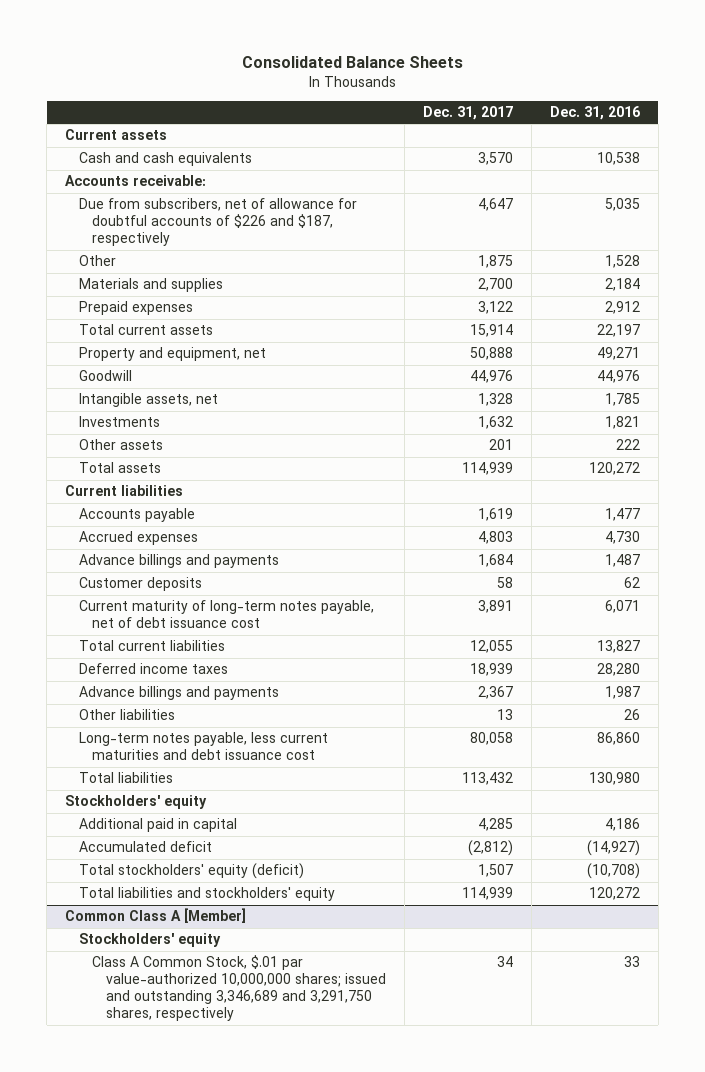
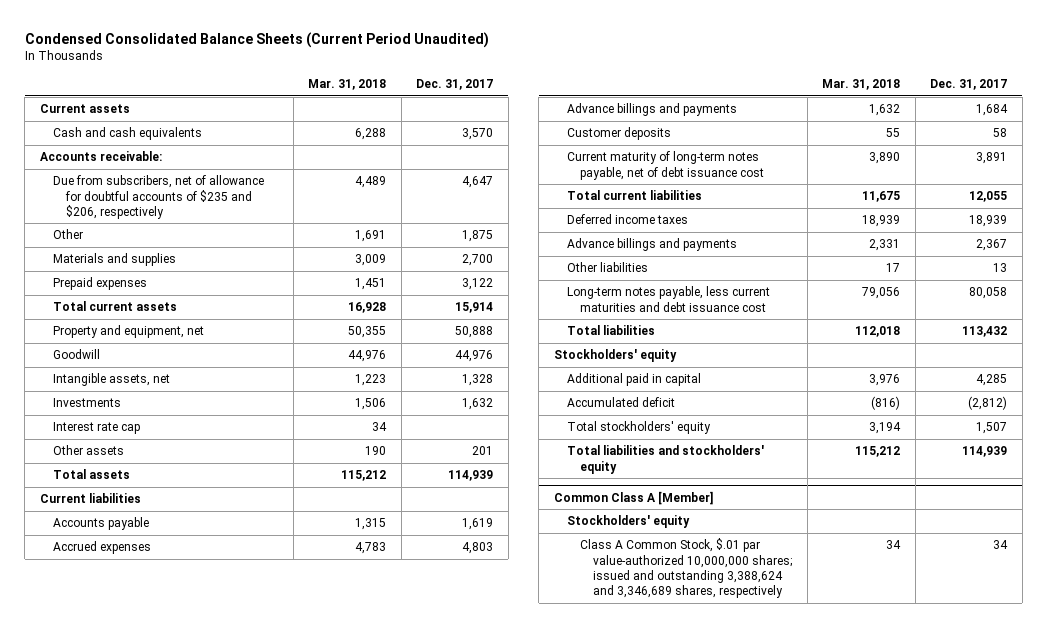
- Consolidated Balance Sheets
+ Condensed Consolidated Balance Sheets (Current Period Unaudited)
- | Dec. 31, 2017 | Dec. 31, 2016
+ | Mar. 31, 2018 | Dec. 31, 2017
- Due from subscribers, net of allowance for doubtful accounts of $226 and $187, respectively | 4,647 | 5,035
+ Due from subscribers, net of allowance for doubtful accounts of $235 and $206, respectively | 4,489 | 4,647
+ Interest rate cap | 34 |
- Total stockholders' equity (deficit) | 1,507 | (10,708)
+ Total stockholders' equity | 3,194 | 1,507
@ Common Class A [Member]
- Class A Common Stock, $.01 par value-authorized 10,000,000 shares; issued and outstanding 3,346,689 and 3,291,750 shares, respectively | 34 | 33
+ Class A Common Stock, $.01 par value-authorized 10,000,000 shares; issued and outstanding 3,388,624 and 3,346,689 shares, respectively | 34 | 34

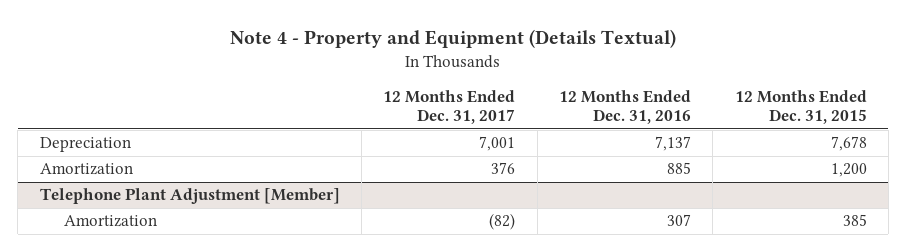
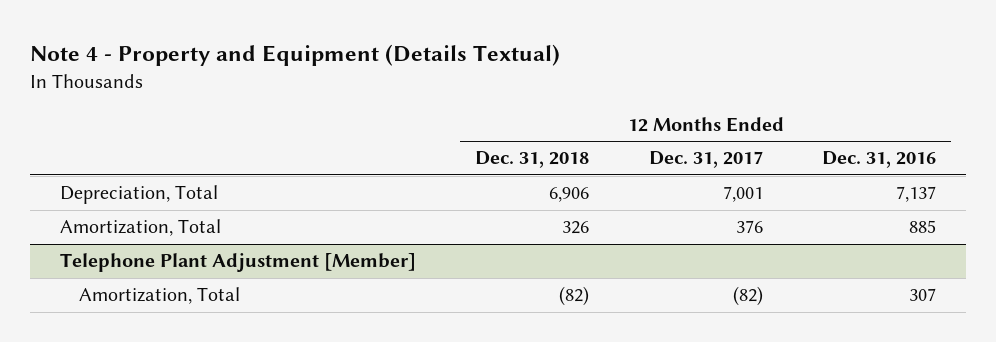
- | 12 Months Ended Dec. 31, 2017 | 12 Months Ended Dec. 31, 2016 | 12 Months Ended Dec. 31, 2015
+ | 12 Months Ended Dec. 31, 2018 | 12 Months Ended Dec. 31, 2017 | 12 Months Ended Dec. 31, 2016
- Depreciation | 7,001 | 7,137 | 7,678
- Amortization | 376 | 885 | 1,200
+ Depreciation, Total | 6,906 | 7,001 | 7,137
+ Amortization, Total | 326 | 376 | 885
@ Telephone Plant Adjustment [Member]
- Amortization | (82) | 307 | 385
+ Amortization, Total | (82) | (82) | 307

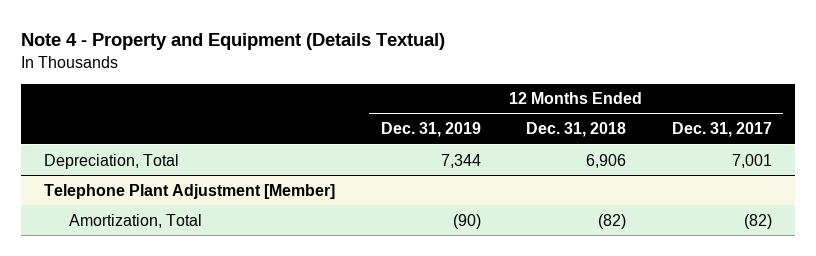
- | 12 Months Ended Dec. 31, 2018 | 12 Months Ended Dec. 31, 2017 | 12 Months Ended Dec. 31, 2016
+ | 12 Months Ended Dec. 31, 2019 | 12 Months Ended Dec. 31, 2018 | 12 Months Ended Dec. 31, 2017
- Amortization, Total | 326 | 376 | 885

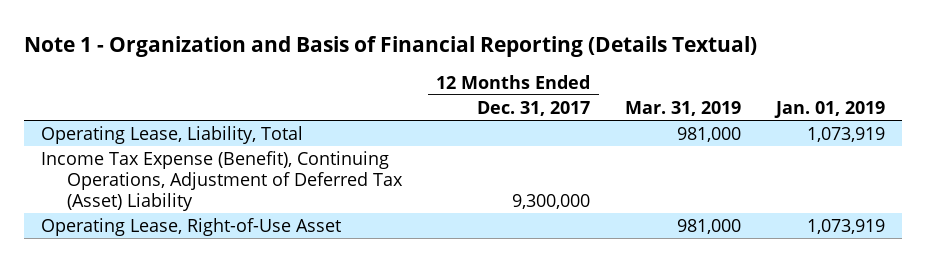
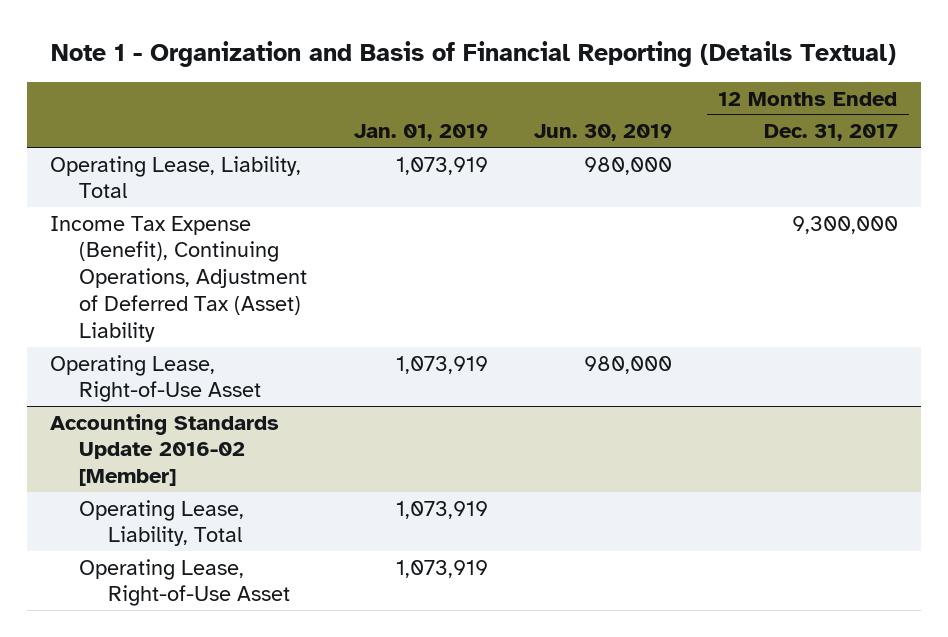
- | 12 Months Ended Dec. 31, 2017 | Mar. 31, 2019 | Jan. 01, 2019
+ | Jan. 01, 2019 | Jun. 30, 2019 | 12 Months Ended Dec. 31, 2017
+ Accounting Standards Update 2016-02 [Member]
+ Operating Lease, Liability, Total | 1,073,919 | |
+ Operating Lease, Right-of-Use Asset | 1,073,919 | |

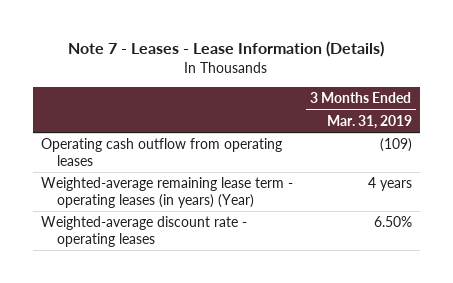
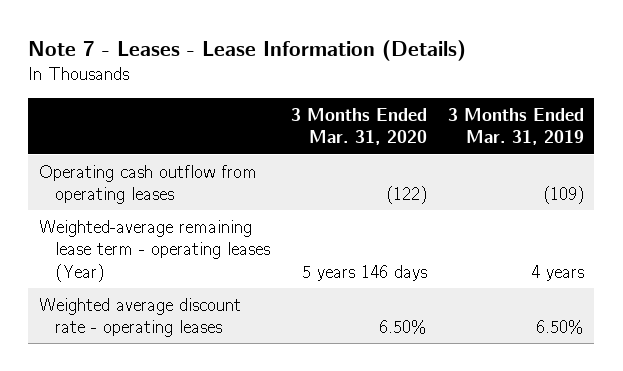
- | 3 Months Ended Mar. 31, 2019
+ | 3 Months Ended Mar. 31, 2020 | 3 Months Ended Mar. 31, 2019
- Weighted-average remaining lease term - operating leases (in years) (Year) | 4 years
- Weighted-average discount rate - operating leases | 6.50%
+ Weighted-average remaining lease term - operating leases (Year) | 5 years 146 days | 4 years
+ Weighted average discount rate - operating leases | 6.50% | 6.50%

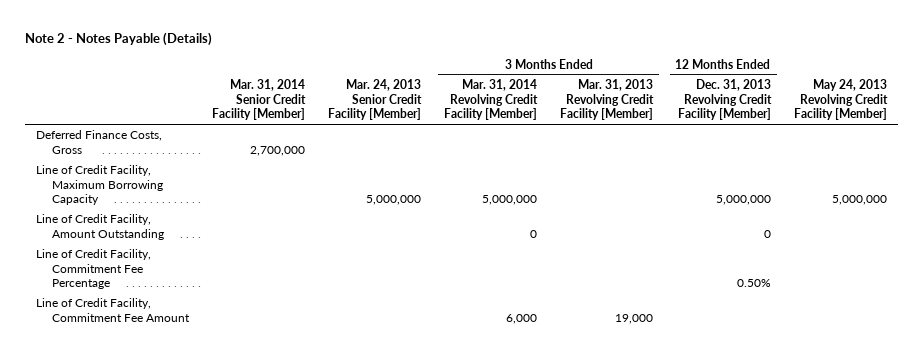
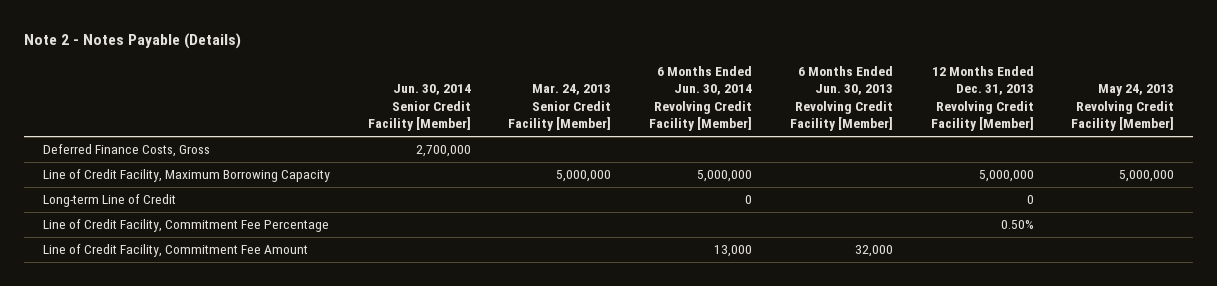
- | Mar. 31, 2014 Senior Credit Facility [Member] | Mar. 24, 2013 Senior Credit Facility [Member] | 3 Months Ended Mar. 31, 2014 Revolving Credit Facility [Member] | 3 Months Ended Mar. 31, 2013 Revolving Credit Facility [Member] | 12 Months Ended Dec. 31, 2013 Revolving Credit Facility [Member] | May 24, 2013 Revolving Credit Facility [Member]
+ | Jun. 30, 2014 Senior Credit Facility [Member] | Mar. 24, 2013 Senior Credit Facility [Member] | 6 Months Ended Jun. 30, 2014 Revolving Credit Facility [Member] | 6 Months Ended Jun. 30, 2013 Revolving Credit Facility [Member] | 12 Months Ended Dec. 31, 2013 Revolving Credit Facility [Member] | May 24, 2013 Revolving Credit Facility [Member]
- Line of Credit Facility, Amount Outstanding | | | 0 | | 0 |
+ Long-term Line of Credit | | | 0 | | 0 |

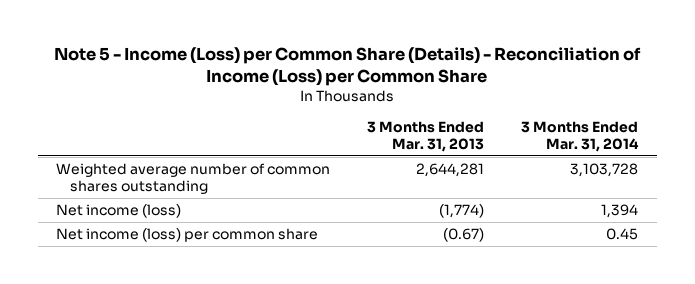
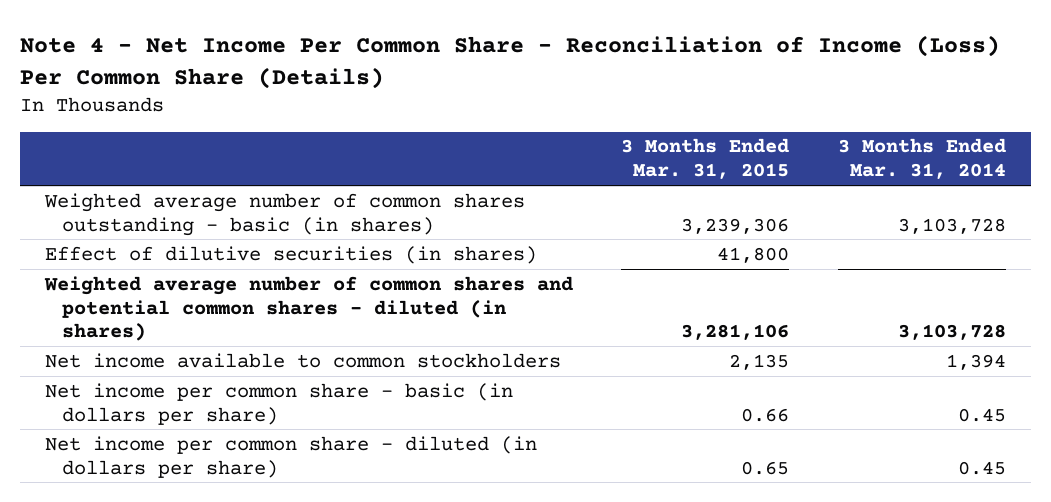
- Note 5 - Income (Loss) per Common Share (Details) - Reconciliation of Income (Loss) per Common Share
+ Note 4 - Net Income Per Common Share - Reconciliation of Income (Loss) Per Common Share (Details)
- | 3 Months Ended Mar. 31, 2013 | 3 Months Ended Mar. 31, 2014
+ | 3 Months Ended Mar. 31, 2015 | 3 Months Ended Mar. 31, 2014
- Weighted average number of common shares outstanding | 2,644,281 | 3,103,728
- Net income (loss) | (1,774) | 1,394
- Net income (loss) per common share | (0.67) | 0.45
+ Weighted average number of common shares outstanding - basic (in shares) | 3,239,306 | 3,103,728
+ Effect of dilutive securities (in shares) | 41,800 |
+ Weighted average number of common shares and potential common shares - diluted (in shares) | 3,281,106 | 3,103,728
+ Net income available to common stockholders | 2,135 | 1,394
+ Net income per common share - basic (in dollars per share) | 0.66 | 0.45
+ Net income per common share - diluted (in dollars per share) | 0.65 | 0.45

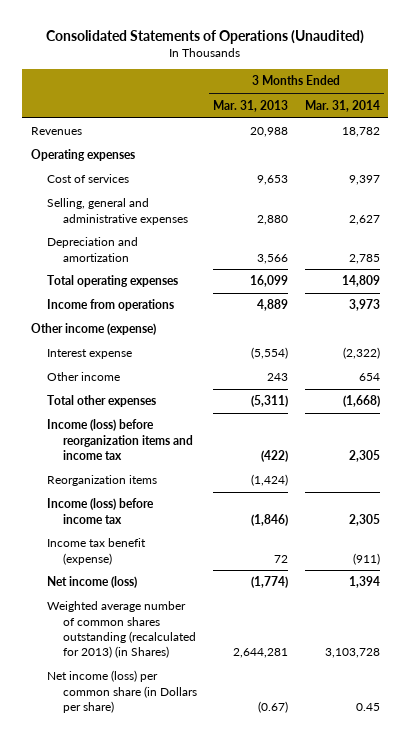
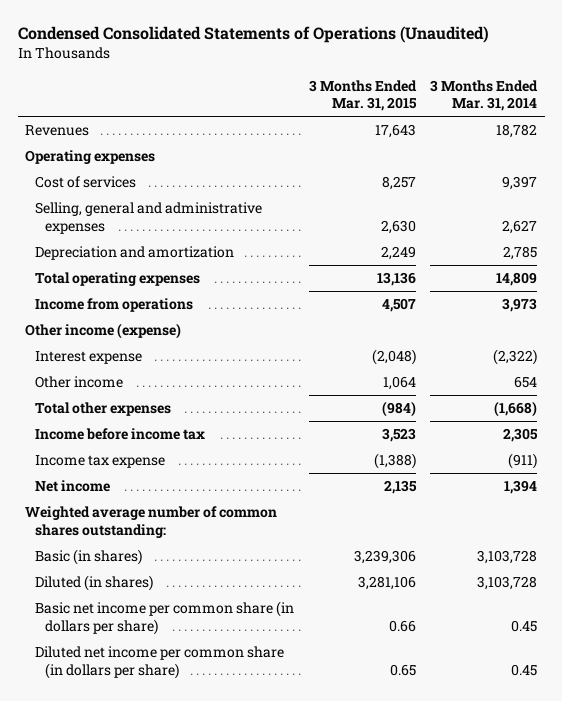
- Consolidated Statements of Operations (Unaudited)
+ Condensed Consolidated Statements of Operations (Unaudited)
- | 3 Months Ended Mar. 31, 2013 | 3 Months Ended Mar. 31, 2014
+ | 3 Months Ended Mar. 31, 2015 | 3 Months Ended Mar. 31, 2014
- Income (loss) before reorganization items and income tax | (422) | 2,305
- Reorganization items | (1,424) |
- Income (loss) before income tax | (1,846) | 2,305
- Income tax benefit (expense) | 72 | (911)
- Net income (loss) | (1,774) | 1,394
- Weighted average number of common shares outstanding (recalculated for 2013) (in Shares) | 2,644,281 | 3,103,728
- Net income (loss) per common share (in Dollars per share) | (0.67) | 0.45
+ Income before income tax | 3,523 | 2,305
+ Income tax expense | (1,388) | (911)
+ Net income | 2,135 | 1,394
+ Weighted average number of common shares outstanding:
+ Basic (in shares) | 3,239,306 | 3,103,728
+ Diluted (in shares) | 3,281,106 | 3,103,728
+ Basic net income per common share (in dollars per share) | 0.66 | 0.45
+ Diluted net income per common share (in dollars per share) | 0.65 | 0.45

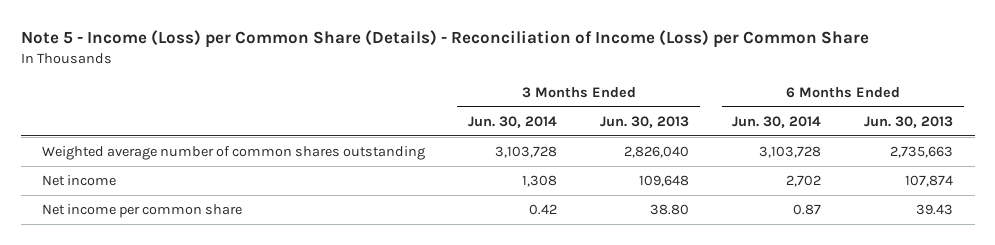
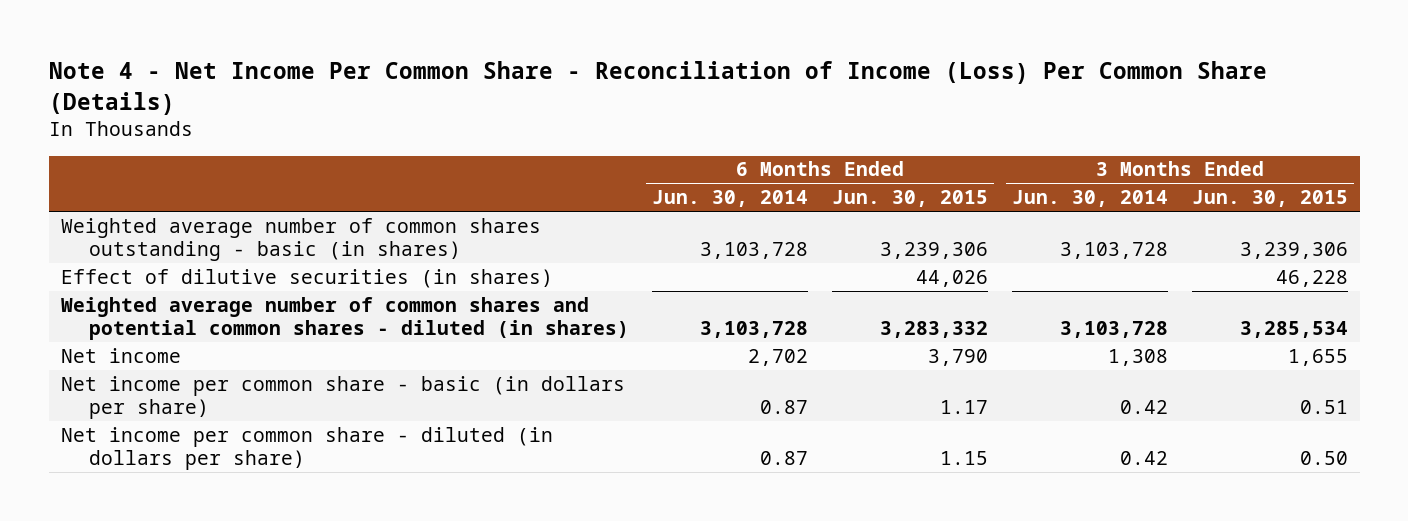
- Note 5 - Income (Loss) per Common Share (Details) - Reconciliation of Income (Loss) per Common Share
+ Note 4 - Net Income Per Common Share - Reconciliation of Income (Loss) Per Common Share (Details)
- | 3 Months Ended Jun. 30, 2014 | 3 Months Ended Jun. 30, 2013 | 6 Months Ended Jun. 30, 2014 | 6 Months Ended Jun. 30, 2013
+ | 6 Months Ended Jun. 30, 2014 | 6 Months Ended Jun. 30, 2015 | 3 Months Ended Jun. 30, 2014 | 3 Months Ended Jun. 30, 2015
- Weighted average number of common shares outstanding | 3,103,728 | 2,826,040 | 3,103,728 | 2,735,663
+ Weighted average number of common shares outstanding - basic (in shares) | 3,103,728 | 3,239,306 | 3,103,728 | 3,239,306
+ Effect of dilutive securities (in shares) | | 44,026 | | 46,228
+ Weighted average number of common shares and potential common shares - diluted (in shares) | 3,103,728 | 3,283,332 | 3,103,728 | 3,285,534
- Net income per common share | 0.42 | 38.80 | 0.87 | 39.43
+ Net income per common share - basic (in dollars per share) | 0.87 | 1.17 | 0.42 | 0.51
+ Net income per common share - diluted (in dollars per share) | 0.87 | 1.15 | 0.42 | 0.50

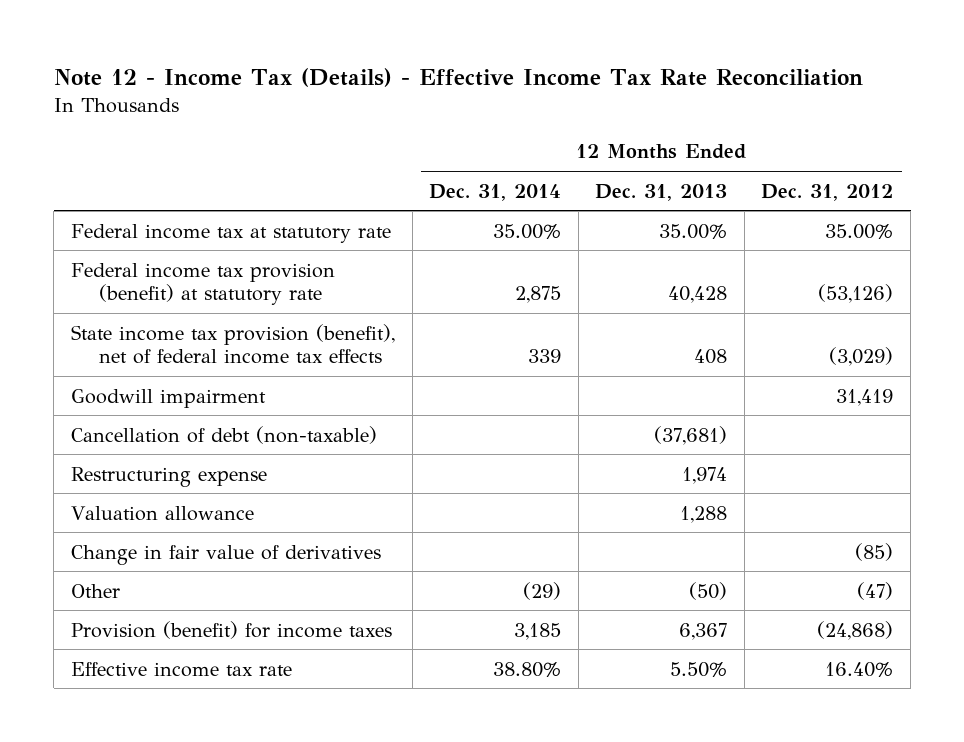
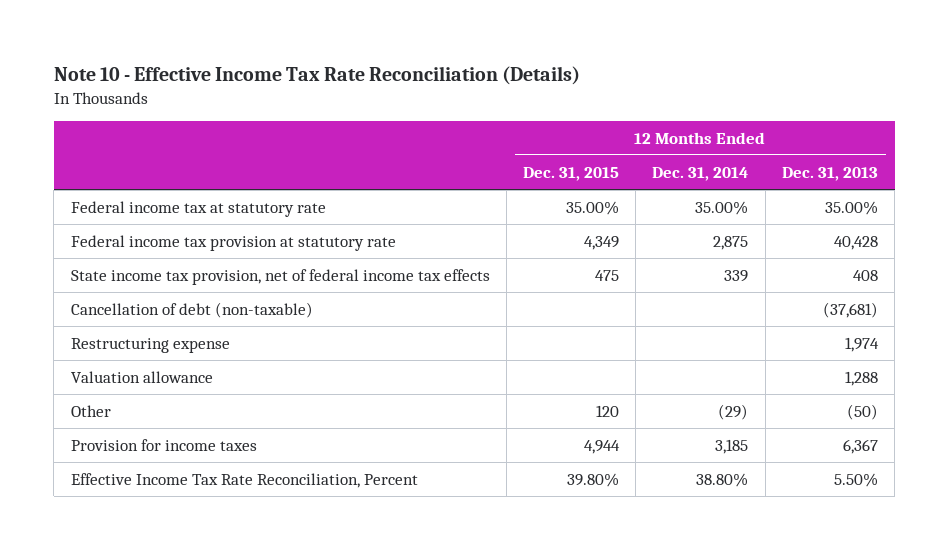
- Note 12 - Income Tax (Details) - Effective Income Tax Rate Reconciliation
+ Note 10 - Effective Income Tax Rate Reconciliation (Details)
- | 12 Months Ended Dec. 31, 2014 | 12 Months Ended Dec. 31, 2013 | 12 Months Ended Dec. 31, 2012
+ | 12 Months Ended Dec. 31, 2015 | 12 Months Ended Dec. 31, 2014 | 12 Months Ended Dec. 31, 2013
- Federal income tax provision (benefit) at statutory rate | 2,875 | 40,428 | (53,126)
- State income tax provision (benefit), net of federal income tax effects | 339 | 408 | (3,029)
- Goodwill impairment | | | 31,419
+ Federal income tax provision at statutory rate | 4,349 | 2,875 | 40,428
+ State income tax provision, net of federal income tax effects | 475 | 339 | 408
- Change in fair value of derivatives | | | (85)
- Provision (benefit) for income taxes | 3,185 | 6,367 | (24,868)
- Effective income tax rate | 38.80% | 5.50% | 16.40%
+ Provision for income taxes | 4,944 | 3,185 | 6,367
+ Effective Income Tax Rate Reconciliation, Percent | 39.80% | 38.80% | 5.50%

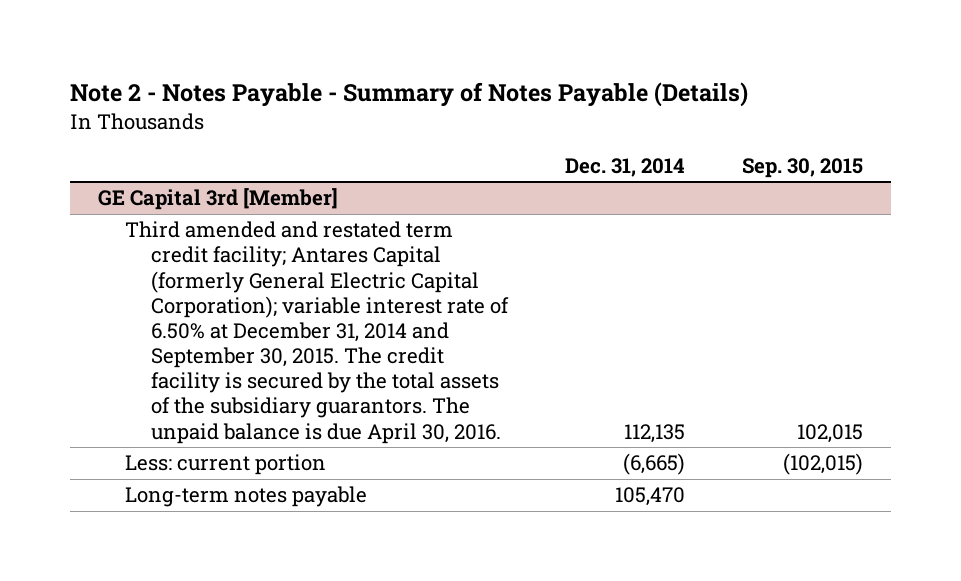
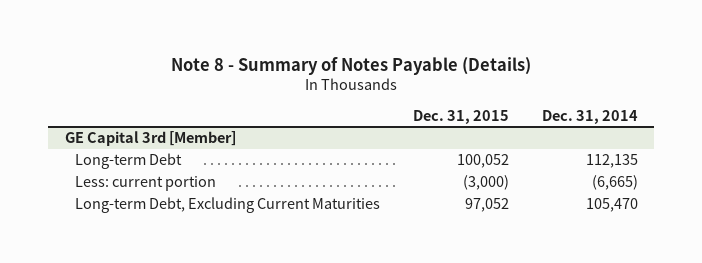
- Note 2 - Notes Payable - Summary of Notes Payable (Details)
+ Note 8 - Summary of Notes Payable (Details)
- | Dec. 31, 2014 | Sep. 30, 2015
+ | Dec. 31, 2015 | Dec. 31, 2014
@ GE Capital 3rd [Member]
- Third amended and restated term credit facility; Antares Capital (formerly General Electric Capital Corporation); variable interest rate of 6.50% at December 31, 2014 and September 30, 2015. The credit facility is secured by the total assets of the subsidiary guarantors. The unpaid balance is due April 30, 2016. | 112,135 | 102,015
+ Long-term Debt | 100,052 | 112,135
- Long-term notes payable | 105,470 |
+ Long-term Debt, Excluding Current Maturities | 97,052 | 105,470

